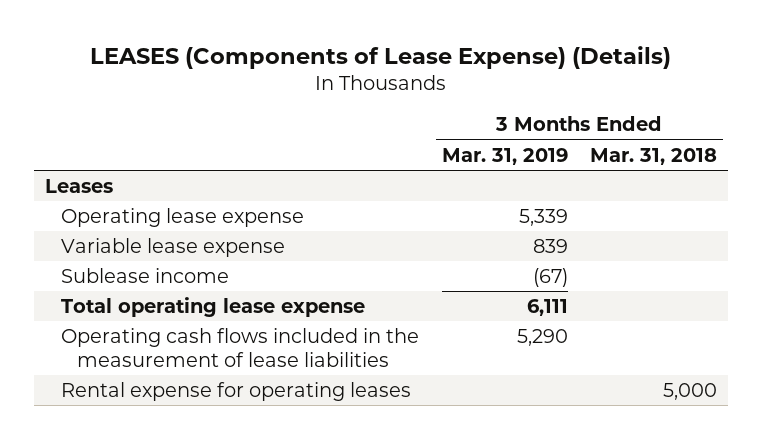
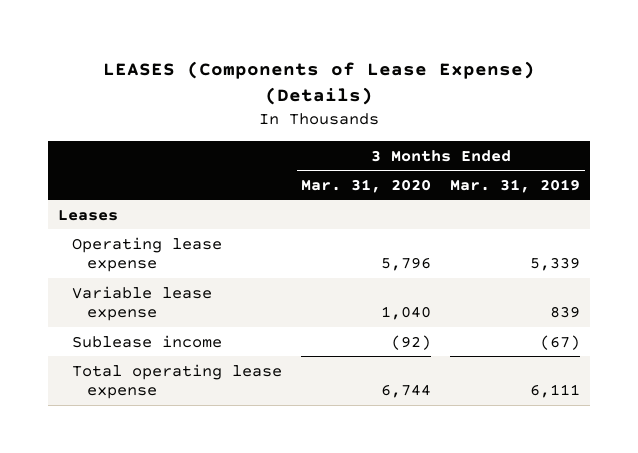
- | 3 Months Ended Mar. 31, 2019 | 3 Months Ended Mar. 31, 2018
+ | 3 Months Ended Mar. 31, 2020 | 3 Months Ended Mar. 31, 2019
- Operating cash flows included in the measurement of lease liabilities | 5,290 |
- Rental expense for operating leases | | 5,000

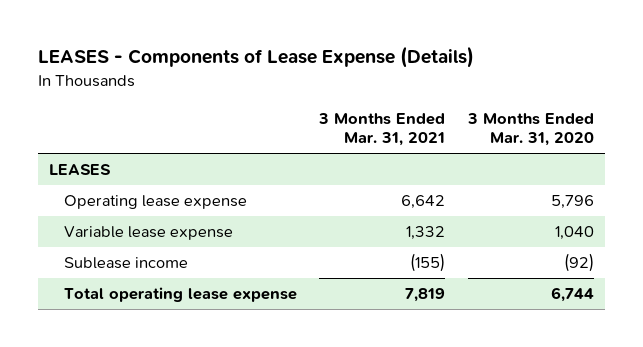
- LEASES (Components of Lease Expense) (Details)
+ LEASES - Components of Lease Expense (Details)
- | 3 Months Ended Mar. 31, 2020 | 3 Months Ended Mar. 31, 2019
+ | 3 Months Ended Mar. 31, 2021 | 3 Months Ended Mar. 31, 2020
- Leases
+ LEASES

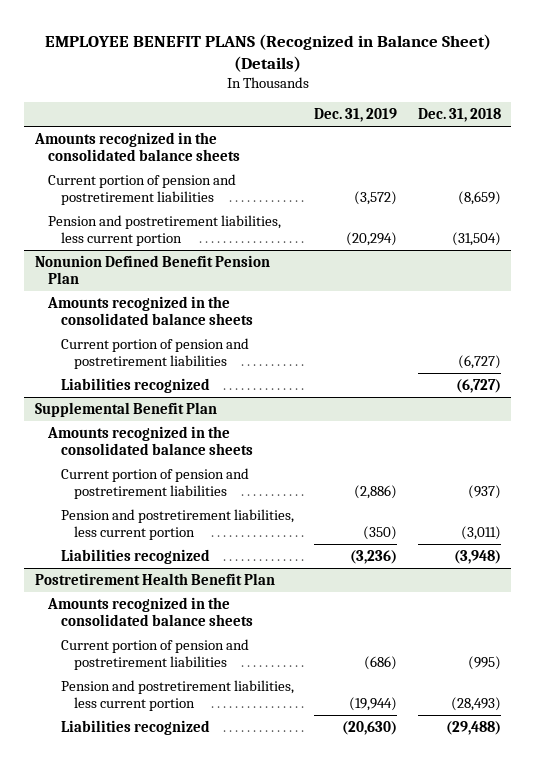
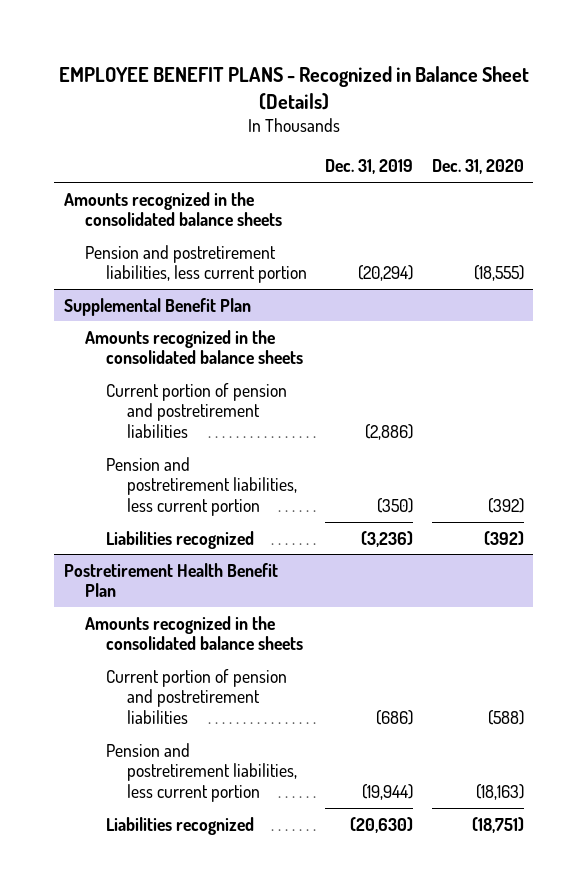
- EMPLOYEE BENEFIT PLANS (Recognized in Balance Sheet) (Details)
+ EMPLOYEE BENEFIT PLANS - Recognized in Balance Sheet (Details)
- | Dec. 31, 2019 | Dec. 31, 2018
+ | Dec. 31, 2019 | Dec. 31, 2020
- Current portion of pension and postretirement liabilities | (3,572) | (8,659)
- Nonunion Defined Benefit Pension Plan
- Amounts recognized in the consolidated balance sheets
- Current portion of pension and postretirement liabilities | | (6,727)
- Liabilities recognized | | (6,727)

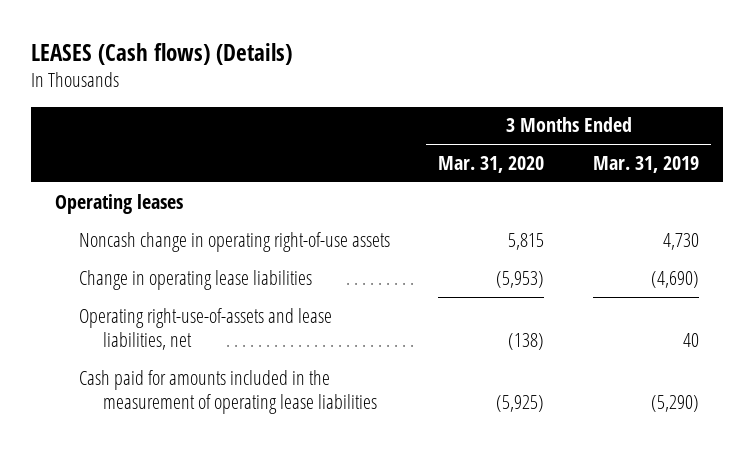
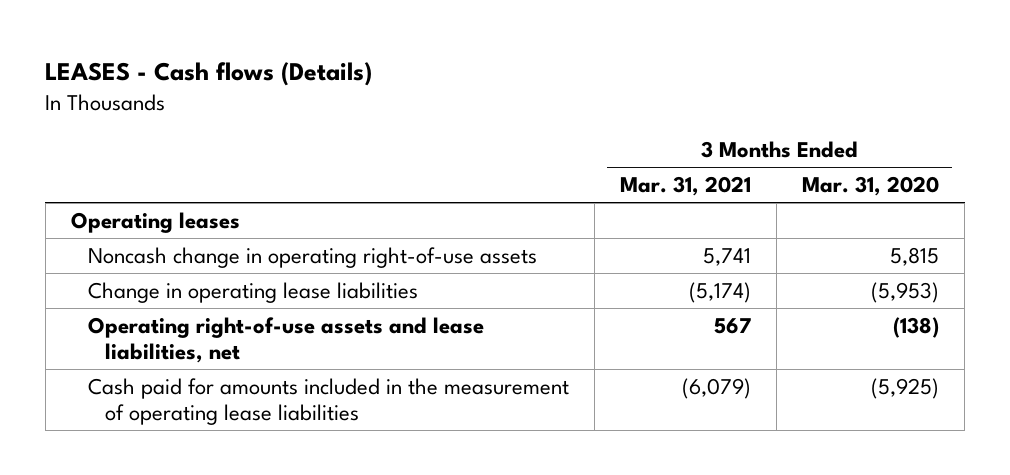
- LEASES (Cash flows) (Details)
+ LEASES - Cash flows (Details)
- | 3 Months Ended Mar. 31, 2020 | 3 Months Ended Mar. 31, 2019
+ | 3 Months Ended Mar. 31, 2021 | 3 Months Ended Mar. 31, 2020
- Operating right-use-of-assets and lease liabilities, net | (138) | 40
+ Operating right-of-use assets and lease liabilities, net | 567 | (138)

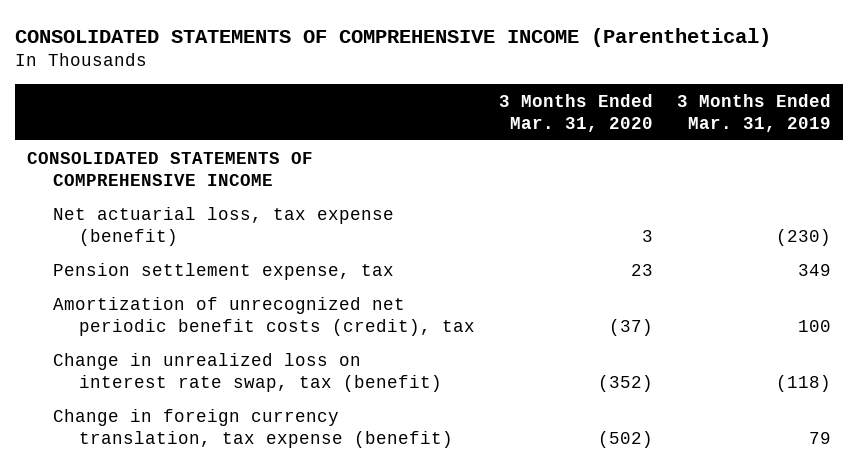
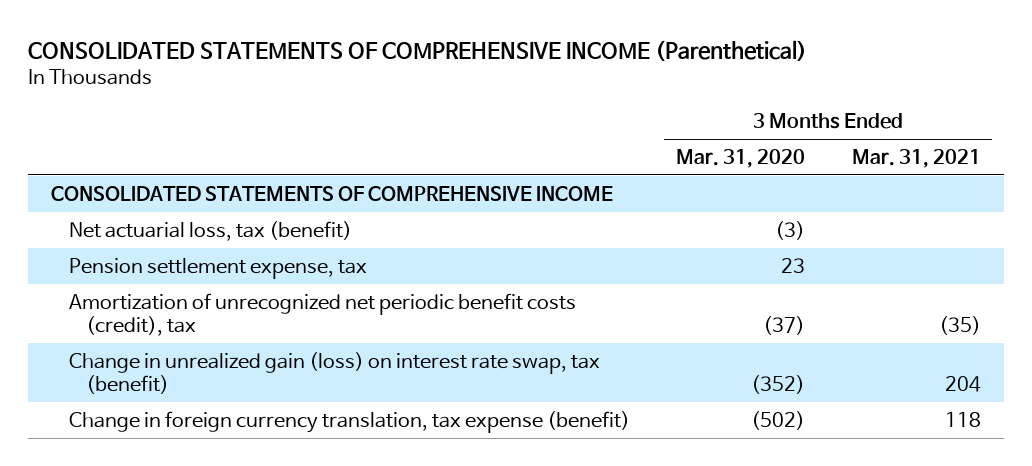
- | 3 Months Ended Mar. 31, 2020 | 3 Months Ended Mar. 31, 2019
+ | 3 Months Ended Mar. 31, 2020 | 3 Months Ended Mar. 31, 2021
- Net actuarial loss, tax expense (benefit) | 3 | (230)
+ Net actuarial loss, tax (benefit) | (3) |
- Change in unrealized loss on interest rate swap, tax (benefit) | (352) | (118)
+ Change in unrealized gain (loss) on interest rate swap, tax (benefit) | (352) | 204

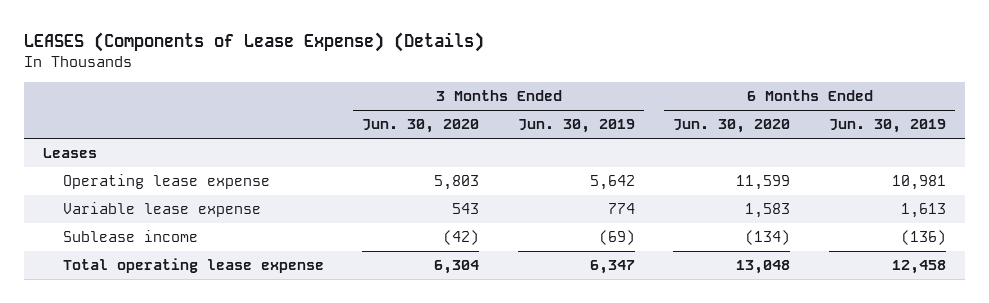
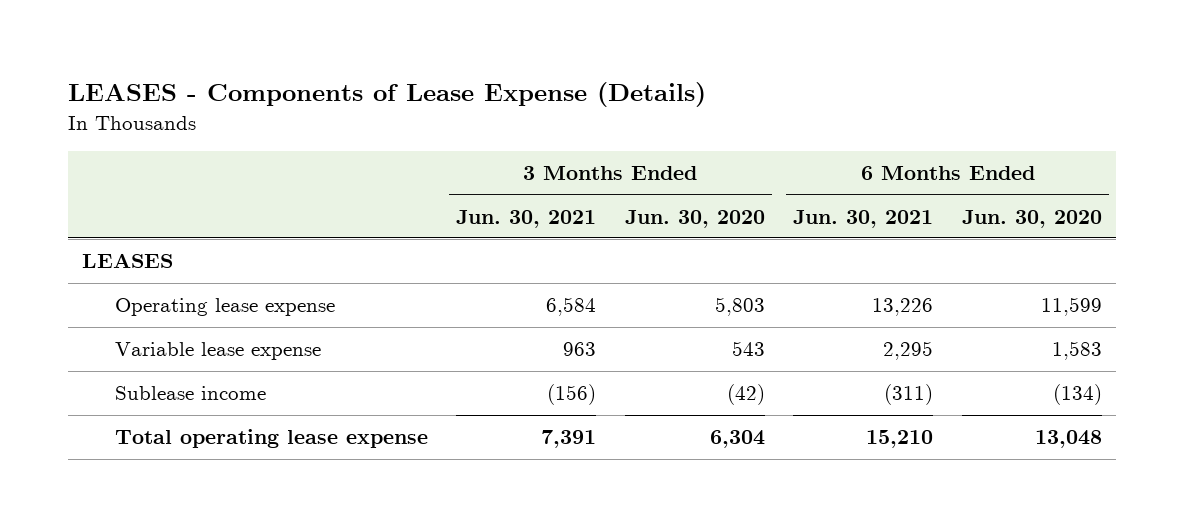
- LEASES (Components of Lease Expense) (Details)
+ LEASES - Components of Lease Expense (Details)
- | 3 Months Ended Jun. 30, 2020 | 3 Months Ended Jun. 30, 2019 | 6 Months Ended Jun. 30, 2020 | 6 Months Ended Jun. 30, 2019
+ | 3 Months Ended Jun. 30, 2021 | 3 Months Ended Jun. 30, 2020 | 6 Months Ended Jun. 30, 2021 | 6 Months Ended Jun. 30, 2020
- Leases
+ LEASES

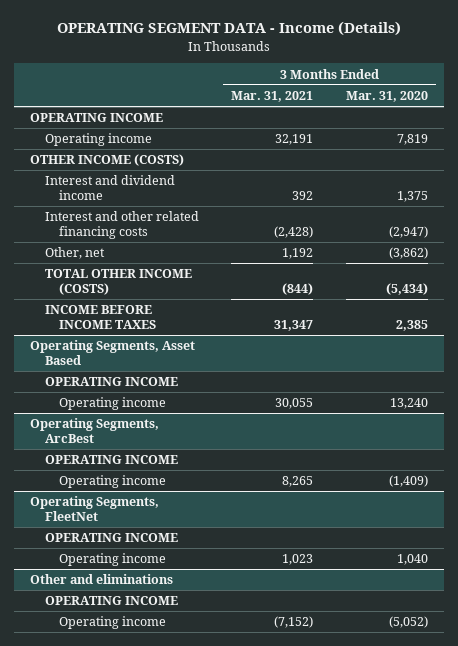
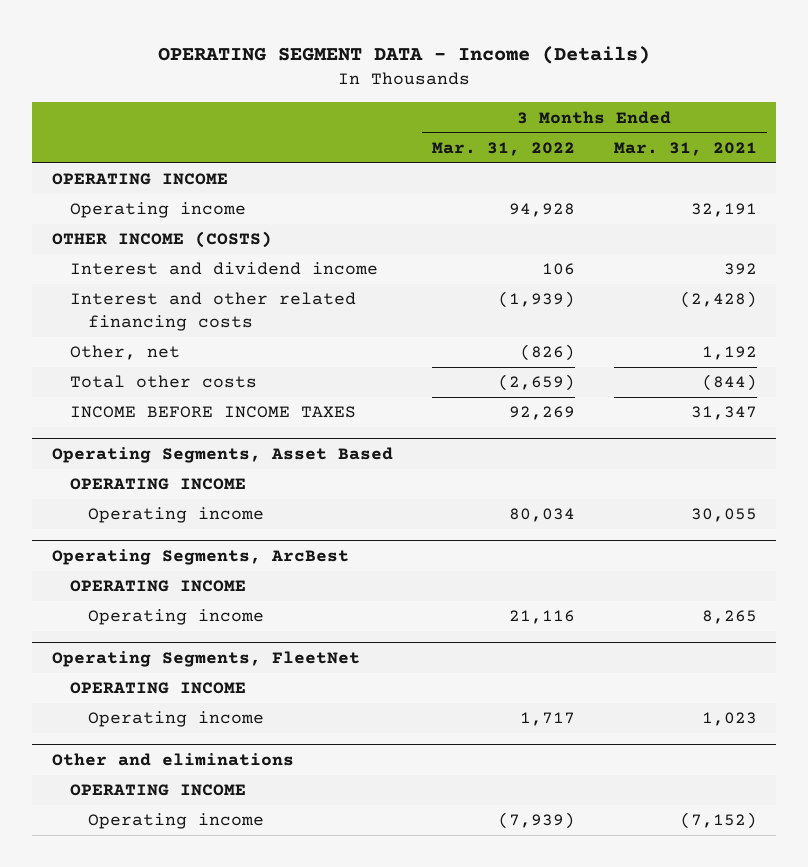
- | 3 Months Ended Mar. 31, 2021 | 3 Months Ended Mar. 31, 2020
+ | 3 Months Ended Mar. 31, 2022 | 3 Months Ended Mar. 31, 2021
- TOTAL OTHER INCOME (COSTS) | (844) | (5,434)
+ Total other costs | (2,659) | (844)

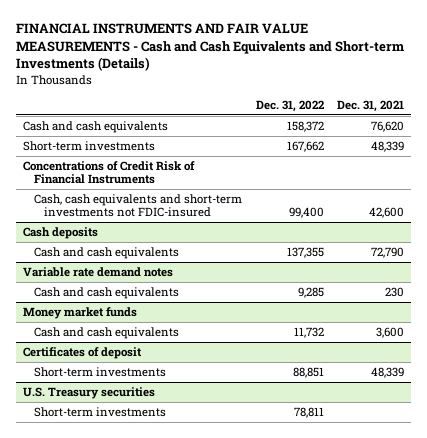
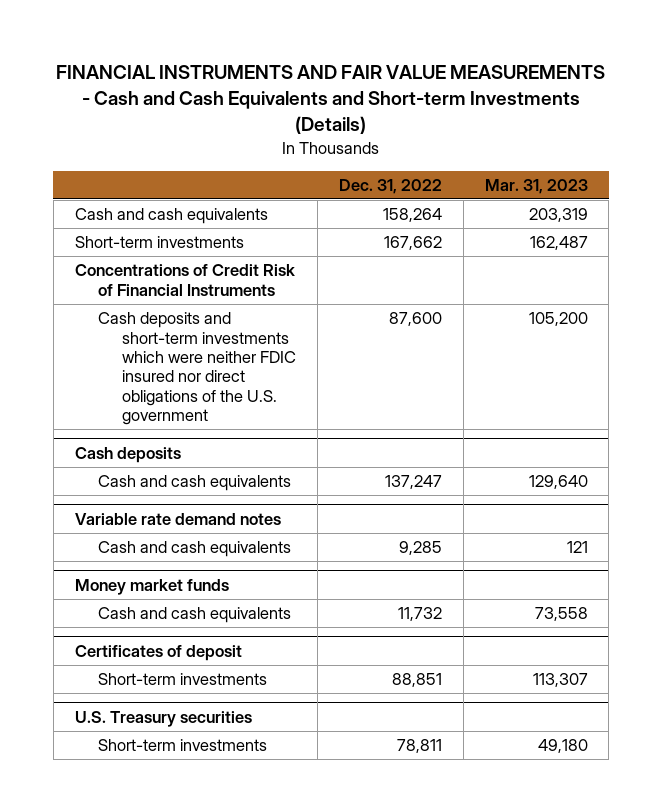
- | Dec. 31, 2022 | Dec. 31, 2021
+ | Dec. 31, 2022 | Mar. 31, 2023
- Cash and cash equivalents | 158,372 | 76,620
+ Cash and cash equivalents | 158,264 | 203,319
- Cash, cash equivalents and short-term investments not FDIC-insured | 99,400 | 42,600
+ Cash deposits and short-term investments which were neither FDIC insured nor direct obligations of the U.S. government | 87,600 | 105,200
@ Cash deposits
- Cash and cash equivalents | 137,355 | 72,790
+ Cash and cash equivalents | 137,247 | 129,640

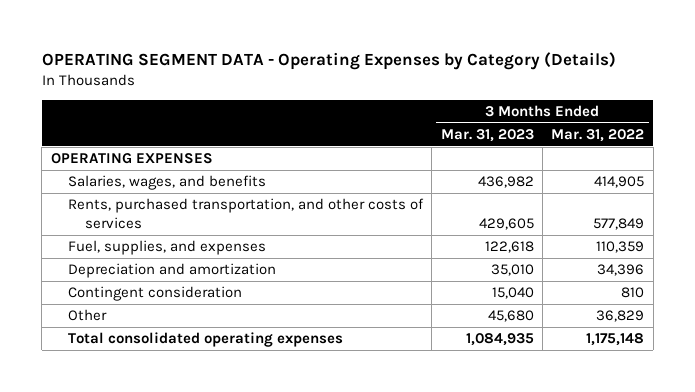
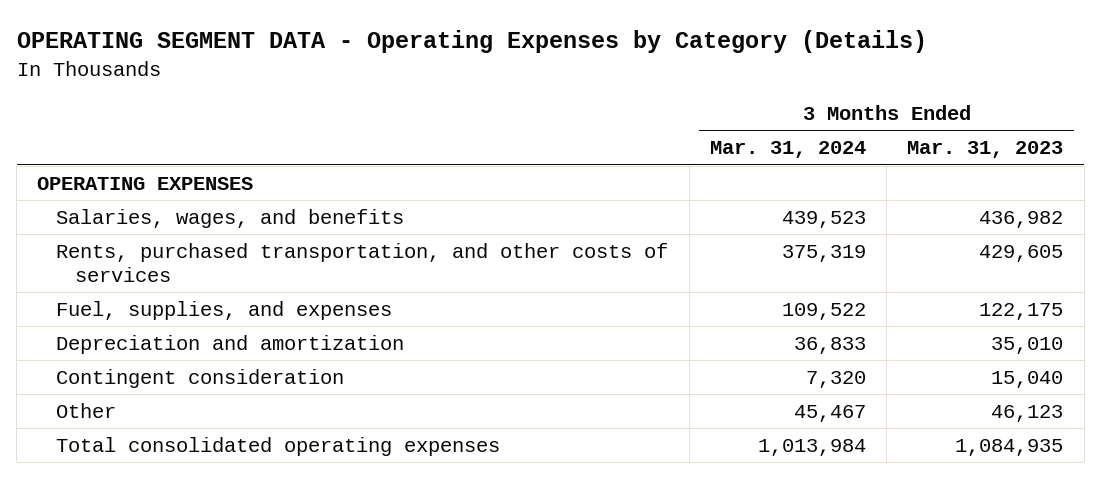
- | 3 Months Ended Mar. 31, 2023 | 3 Months Ended Mar. 31, 2022
+ | 3 Months Ended Mar. 31, 2024 | 3 Months Ended Mar. 31, 2023
- Fuel, supplies, and expenses | 122,618 | 110,359
+ Fuel, supplies, and expenses | 109,522 | 122,175
- Other | 45,680 | 36,829
+ Other | 45,467 | 46,123

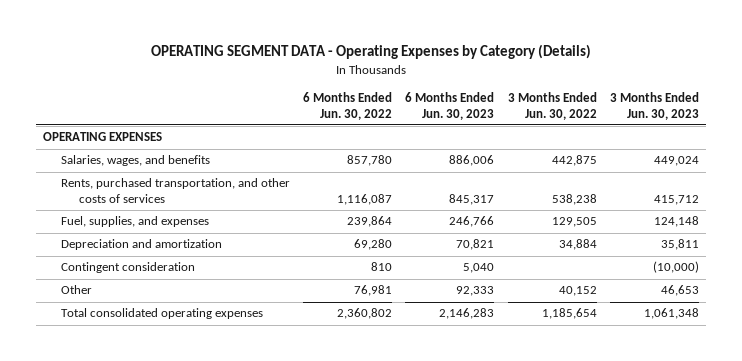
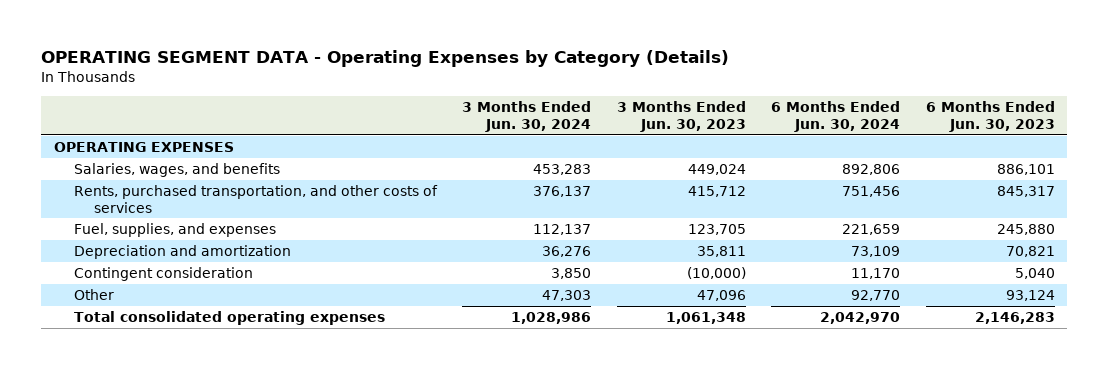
- | 6 Months Ended Jun. 30, 2022 | 6 Months Ended Jun. 30, 2023 | 3 Months Ended Jun. 30, 2022 | 3 Months Ended Jun. 30, 2023
+ | 3 Months Ended Jun. 30, 2024 | 3 Months Ended Jun. 30, 2023 | 6 Months Ended Jun. 30, 2024 | 6 Months Ended Jun. 30, 2023
- Salaries, wages, and benefits | 857,780 | 886,006 | 442,875 | 449,024
+ Salaries, wages, and benefits | 453,283 | 449,024 | 892,806 | 886,101
- Fuel, supplies, and expenses | 239,864 | 246,766 | 129,505 | 124,148
+ Fuel, supplies, and expenses | 112,137 | 123,705 | 221,659 | 245,880
- Other | 76,981 | 92,333 | 40,152 | 46,653
+ Other | 47,303 | 47,096 | 92,770 | 93,124

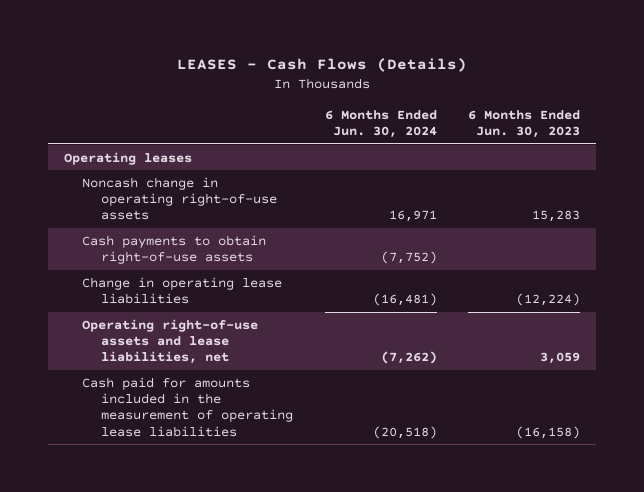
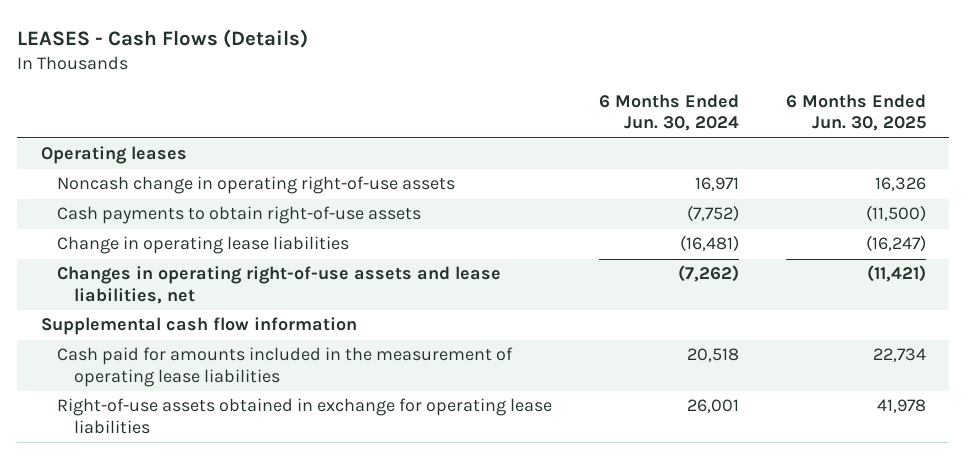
- | 6 Months Ended Jun. 30, 2024 | 6 Months Ended Jun. 30, 2023
+ | 6 Months Ended Jun. 30, 2024 | 6 Months Ended Jun. 30, 2025
- Operating right-of-use assets and lease liabilities, net | (7,262) | 3,059
- Cash paid for amounts included in the measurement of operating lease liabilities | (20,518) | (16,158)
+ Changes in operating right-of-use assets and lease liabilities, net | (7,262) | (11,421)
+ Supplemental cash flow information
+ Cash paid for amounts included in the measurement of operating lease liabilities | 20,518 | 22,734
+ Right-of-use assets obtained in exchange for operating lease liabilities | 26,001 | 41,978

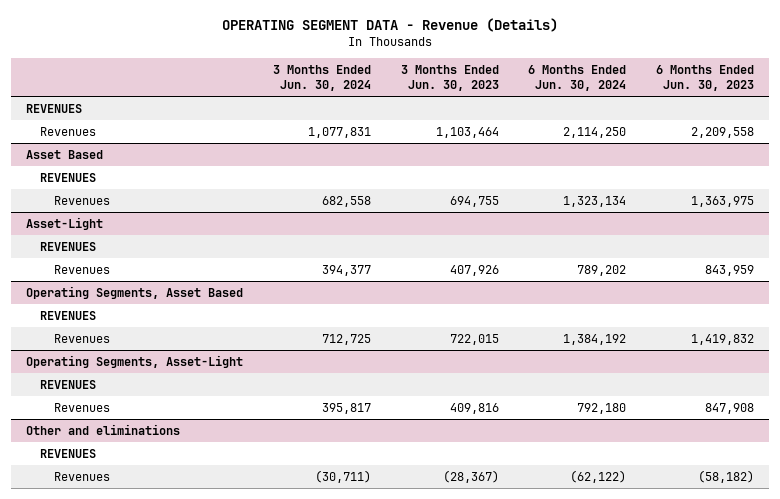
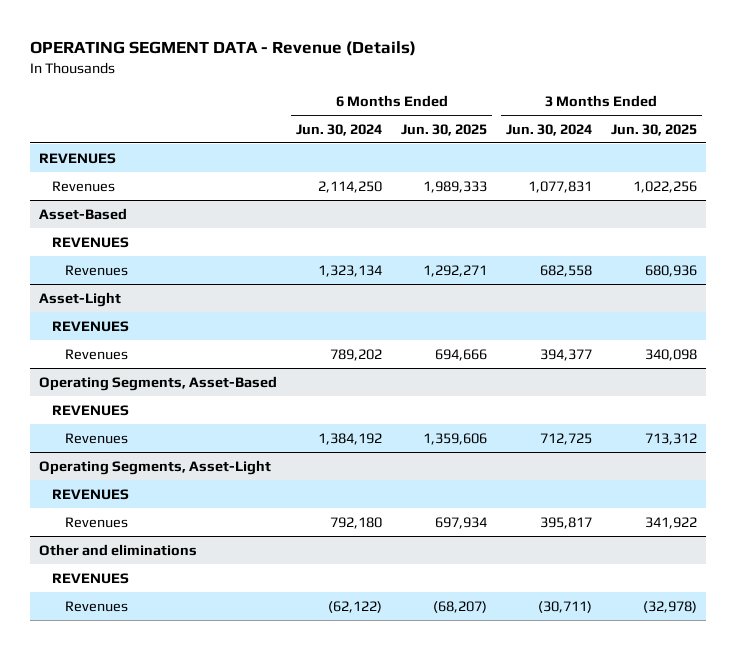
- | 3 Months Ended Jun. 30, 2024 | 3 Months Ended Jun. 30, 2023 | 6 Months Ended Jun. 30, 2024 | 6 Months Ended Jun. 30, 2023
+ | 6 Months Ended Jun. 30, 2024 | 6 Months Ended Jun. 30, 2025 | 3 Months Ended Jun. 30, 2024 | 3 Months Ended Jun. 30, 2025
- Asset Based
+ Asset-Based
- Operating Segments, Asset Based
+ Operating Segments, Asset-Based

